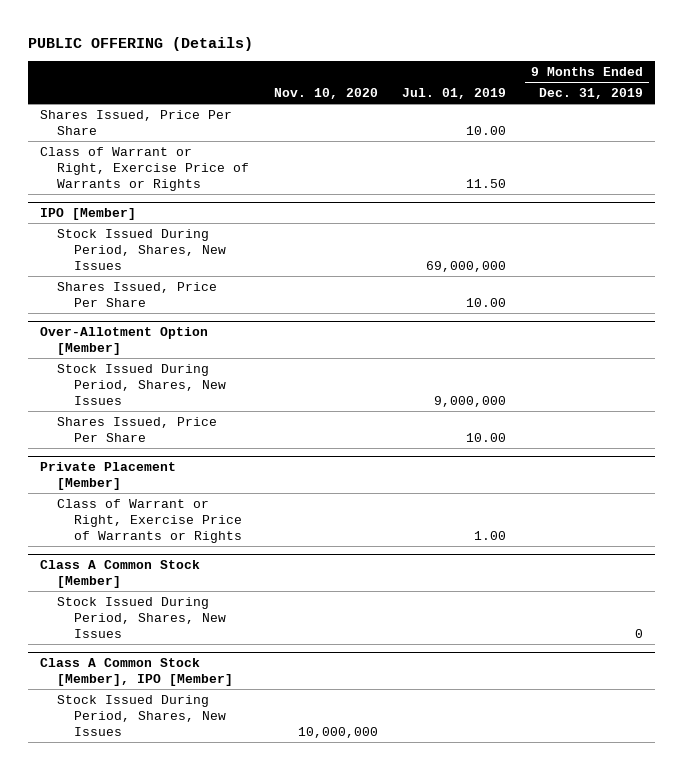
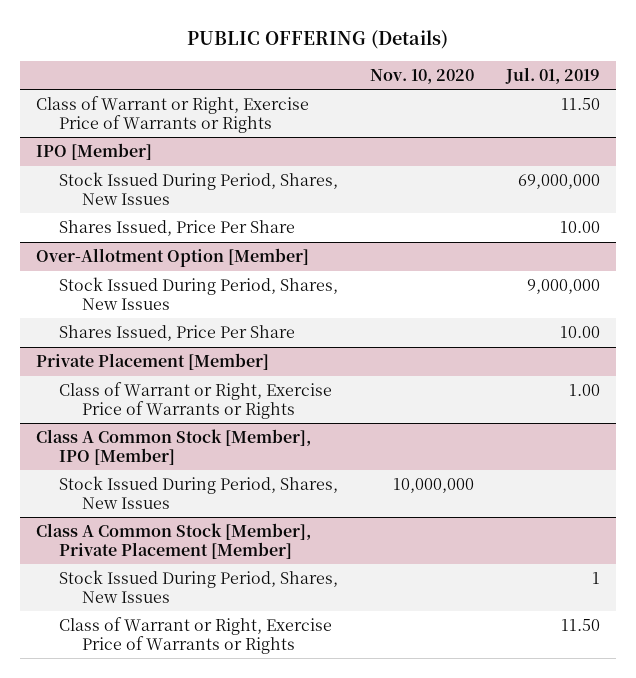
- | Nov. 10, 2020 | Jul. 01, 2019 | 9 Months Ended Dec. 31, 2019
+ | Nov. 10, 2020 | Jul. 01, 2019
- Shares Issued, Price Per Share | | 10.00 |
- Class A Common Stock [Member]
- Stock Issued During Period, Shares, New Issues | | | 0
+ Class A Common Stock [Member], Private Placement [Member]
+ Stock Issued During Period, Shares, New Issues | | 1
+ Class of Warrant or Right, Exercise Price of Warrants or Rights | | 11.50

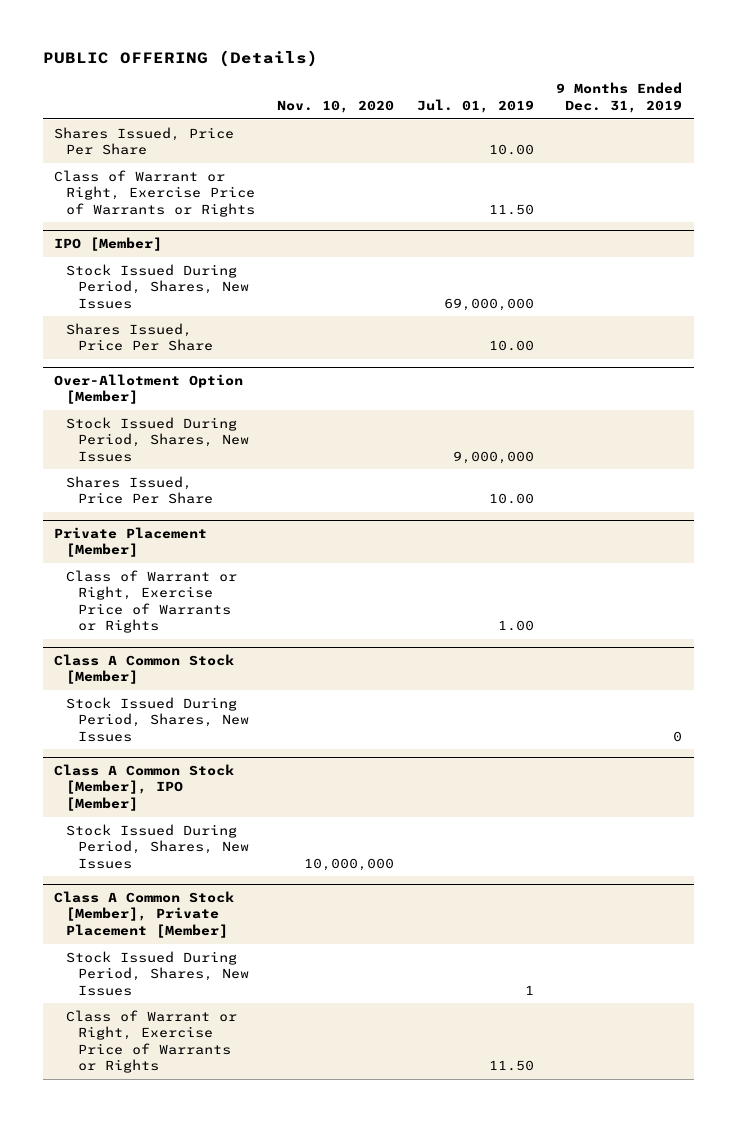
- | Nov. 10, 2020 | Jul. 01, 2019
+ | Nov. 10, 2020 | Jul. 01, 2019 | 9 Months Ended Dec. 31, 2019
+ Shares Issued, Price Per Share | | 10.00 |
+ Class A Common Stock [Member]
+ Stock Issued During Period, Shares, New Issues | | | 0

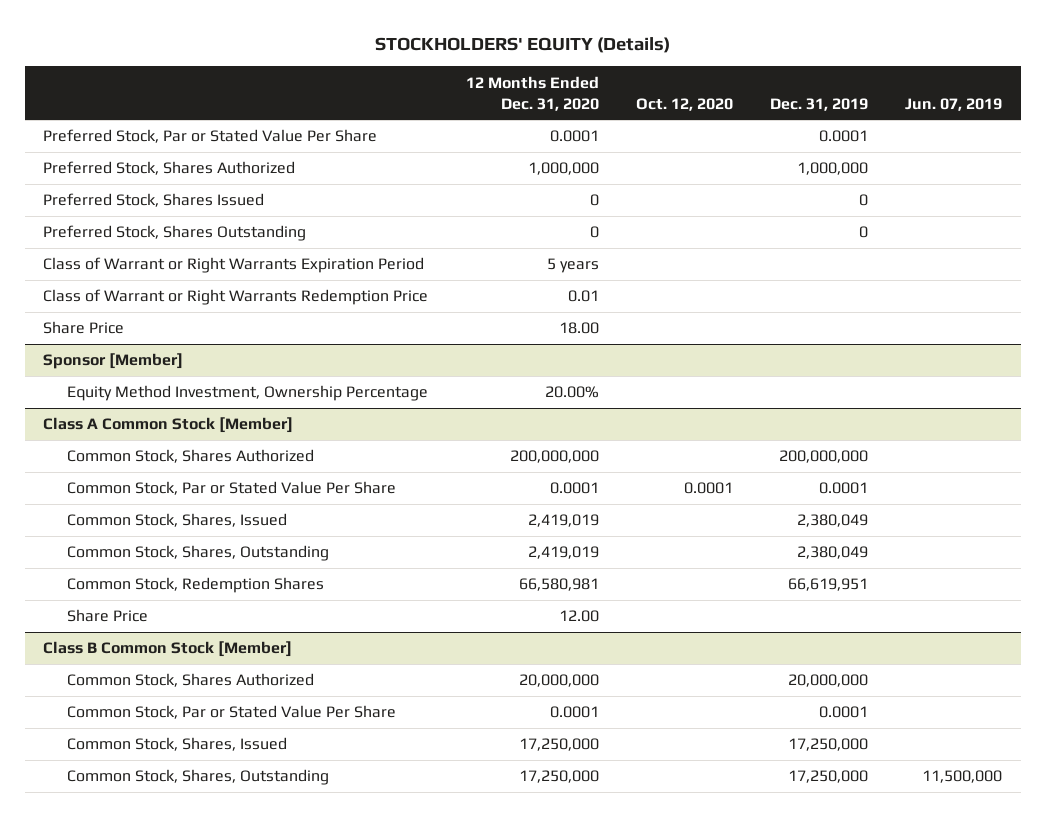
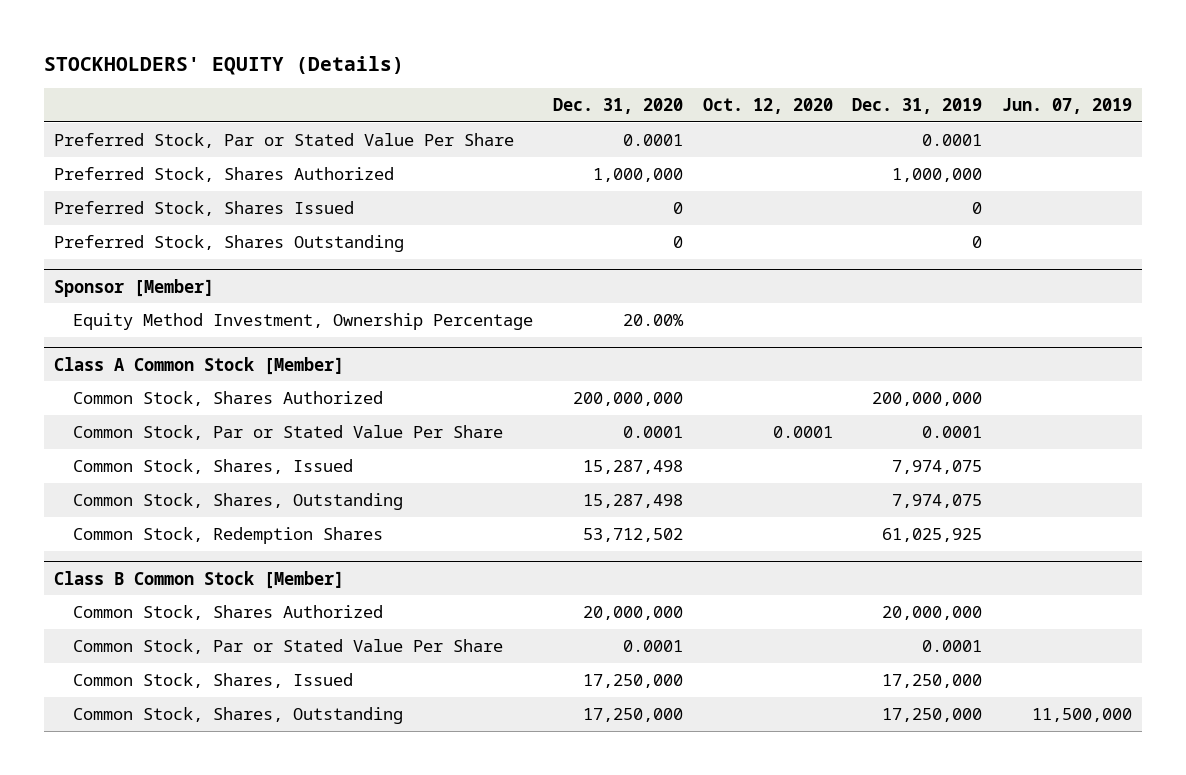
- | 12 Months Ended Dec. 31, 2020 | Oct. 12, 2020 | Dec. 31, 2019 | Jun. 07, 2019
+ | Dec. 31, 2020 | Oct. 12, 2020 | Dec. 31, 2019 | Jun. 07, 2019
- Class of Warrant or Right Warrants Expiration Period | 5 years | | |
- Class of Warrant or Right Warrants Redemption Price | 0.01 | | |
- Share Price | 18.00 | | |
@ Class A Common Stock [Member]
- Common Stock, Shares, Issued | 2,419,019 | | 2,380,049 |
- Common Stock, Shares, Outstanding | 2,419,019 | | 2,380,049 |
- Common Stock, Redemption Shares | 66,580,981 | | 66,619,951 |
- Share Price | 12.00 | | |
+ Common Stock, Shares, Issued | 15,287,498 | | 7,974,075 |
+ Common Stock, Shares, Outstanding | 15,287,498 | | 7,974,075 |
+ Common Stock, Redemption Shares | 53,712,502 | | 61,025,925 |

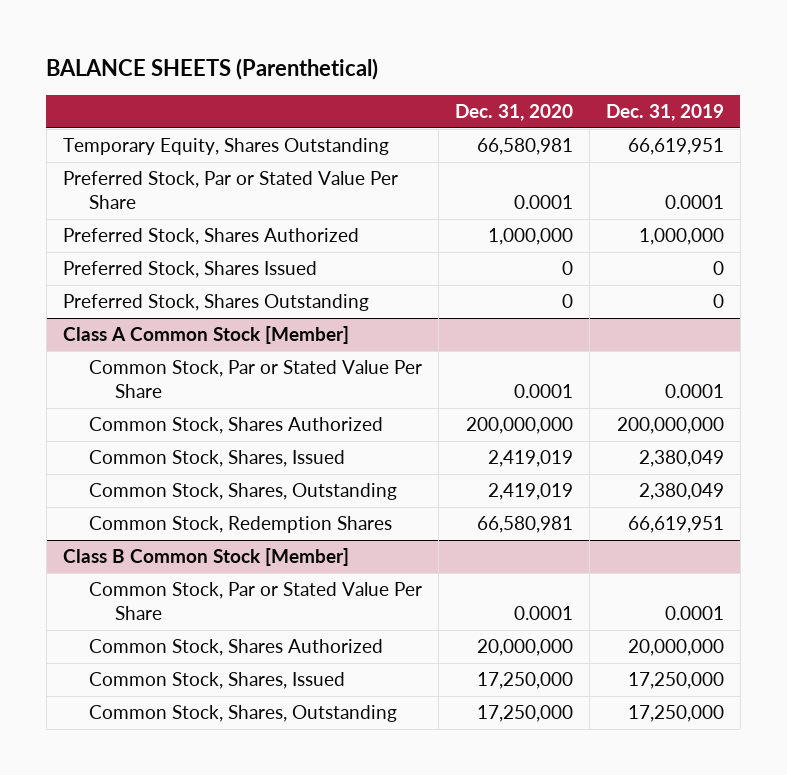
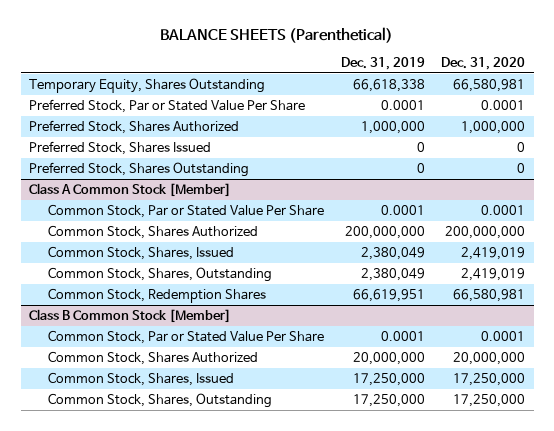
- | Dec. 31, 2020 | Dec. 31, 2019
+ | Dec. 31, 2019 | Dec. 31, 2020
- Temporary Equity, Shares Outstanding | 66,580,981 | 66,619,951
+ Temporary Equity, Shares Outstanding | 66,618,338 | 66,580,981

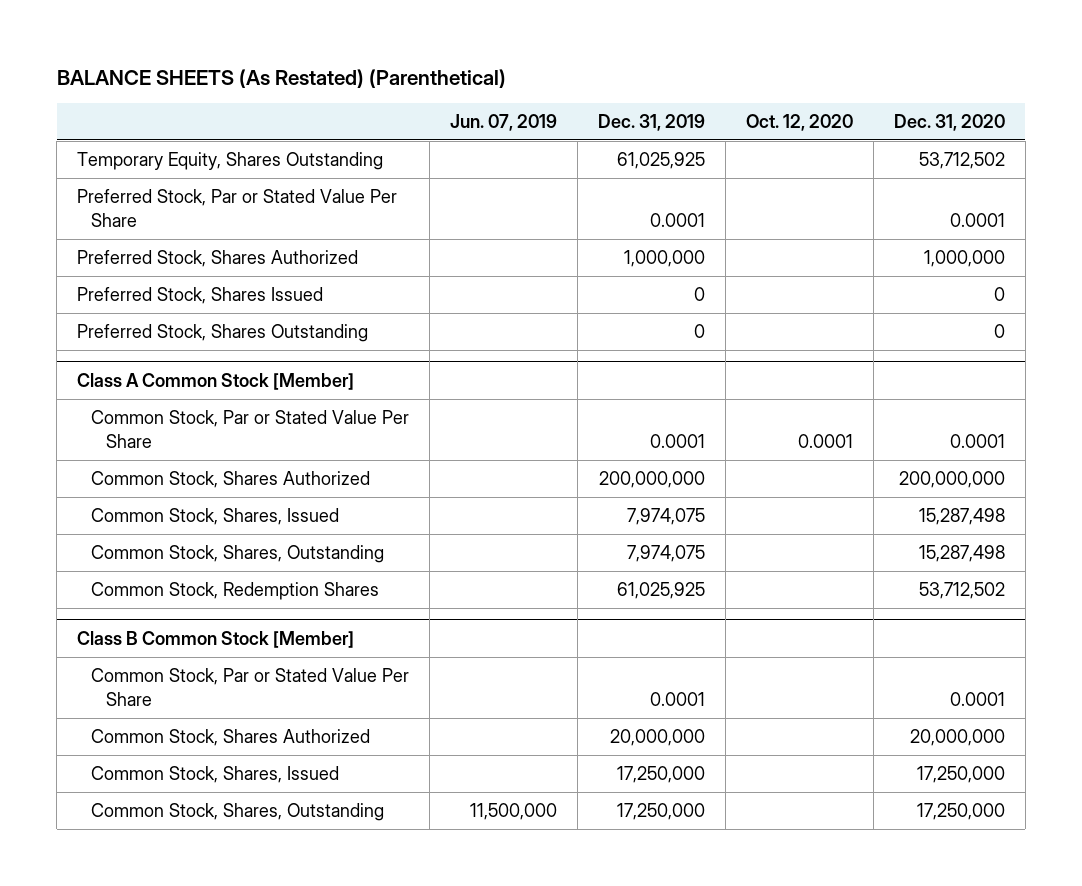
- BALANCE SHEETS (Parenthetical)
+ BALANCE SHEETS (As Restated) (Parenthetical)
- | Dec. 31, 2019 | Dec. 31, 2020
+ | Jun. 07, 2019 | Dec. 31, 2019 | Oct. 12, 2020 | Dec. 31, 2020
- Temporary Equity, Shares Outstanding | 66,618,338 | 66,580,981
+ Temporary Equity, Shares Outstanding | | 61,025,925 | | 53,712,502
@ Class A Common Stock [Member]
- Common Stock, Shares, Issued | 2,380,049 | 2,419,019
- Common Stock, Shares, Outstanding | 2,380,049 | 2,419,019
- Common Stock, Redemption Shares | 66,619,951 | 66,580,981
+ Common Stock, Shares, Issued | | 7,974,075 | | 15,287,498
+ Common Stock, Shares, Outstanding | | 7,974,075 | | 15,287,498
+ Common Stock, Redemption Shares | | 61,025,925 | | 53,712,502

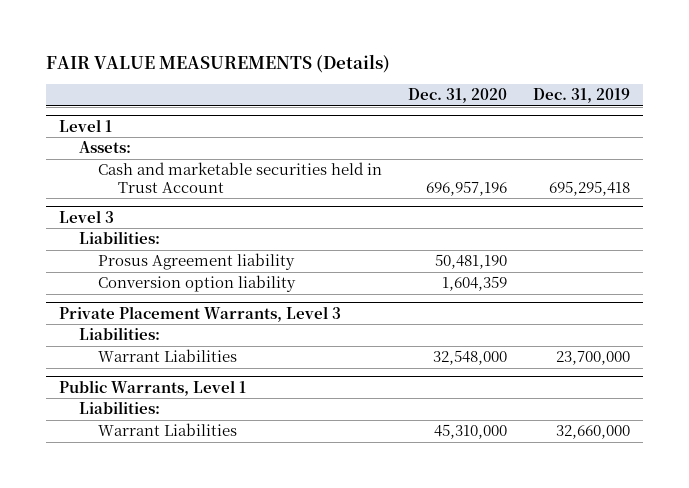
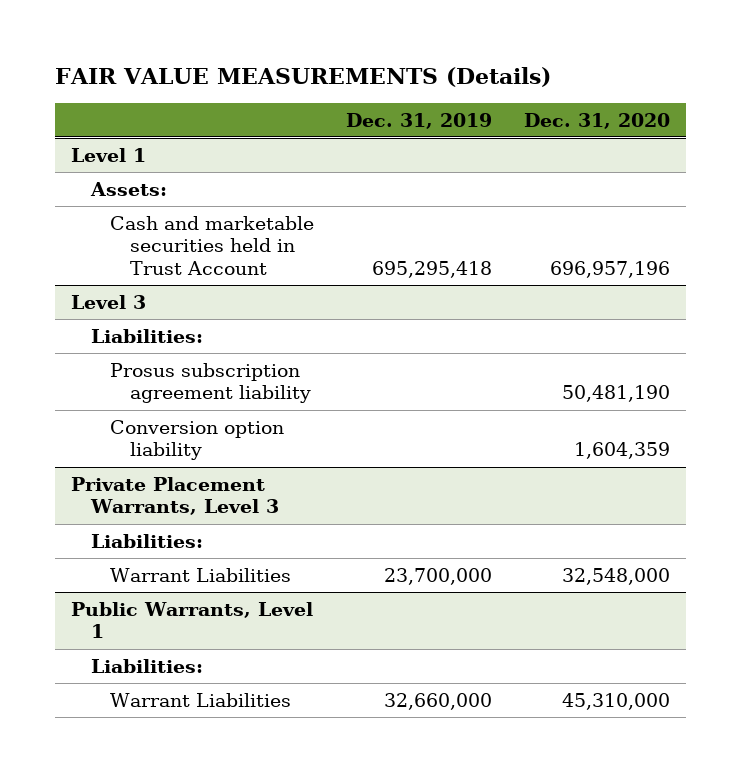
- | Dec. 31, 2020 | Dec. 31, 2019
+ | Dec. 31, 2019 | Dec. 31, 2020
@ Level 3
- Prosus Agreement liability | 50,481,190 |
+ Prosus subscription agreement liability | | 50,481,190

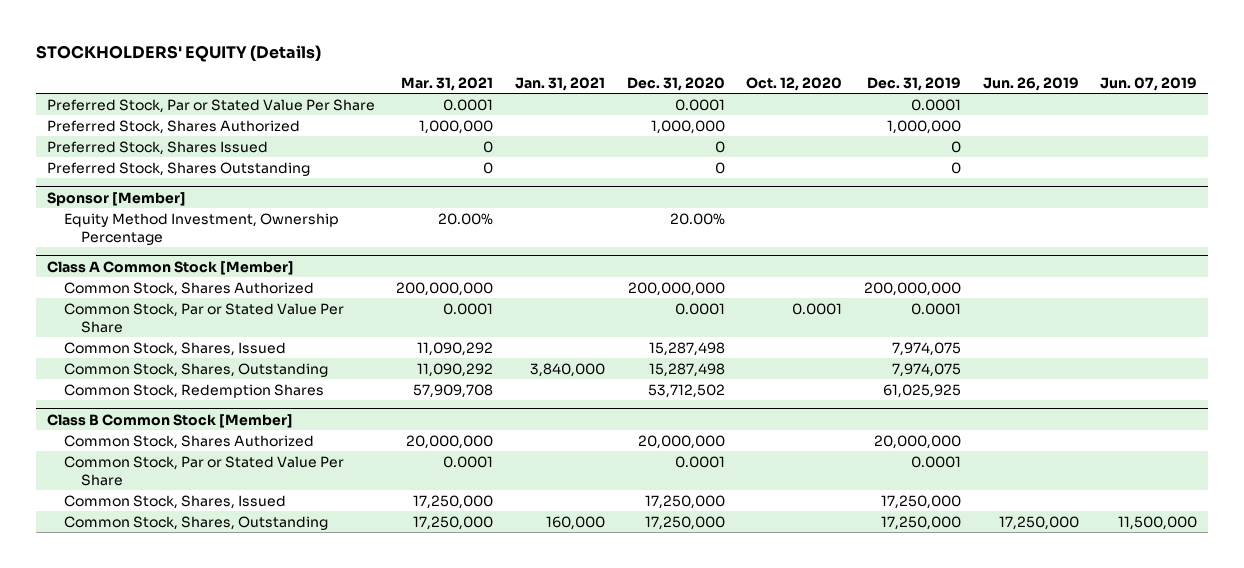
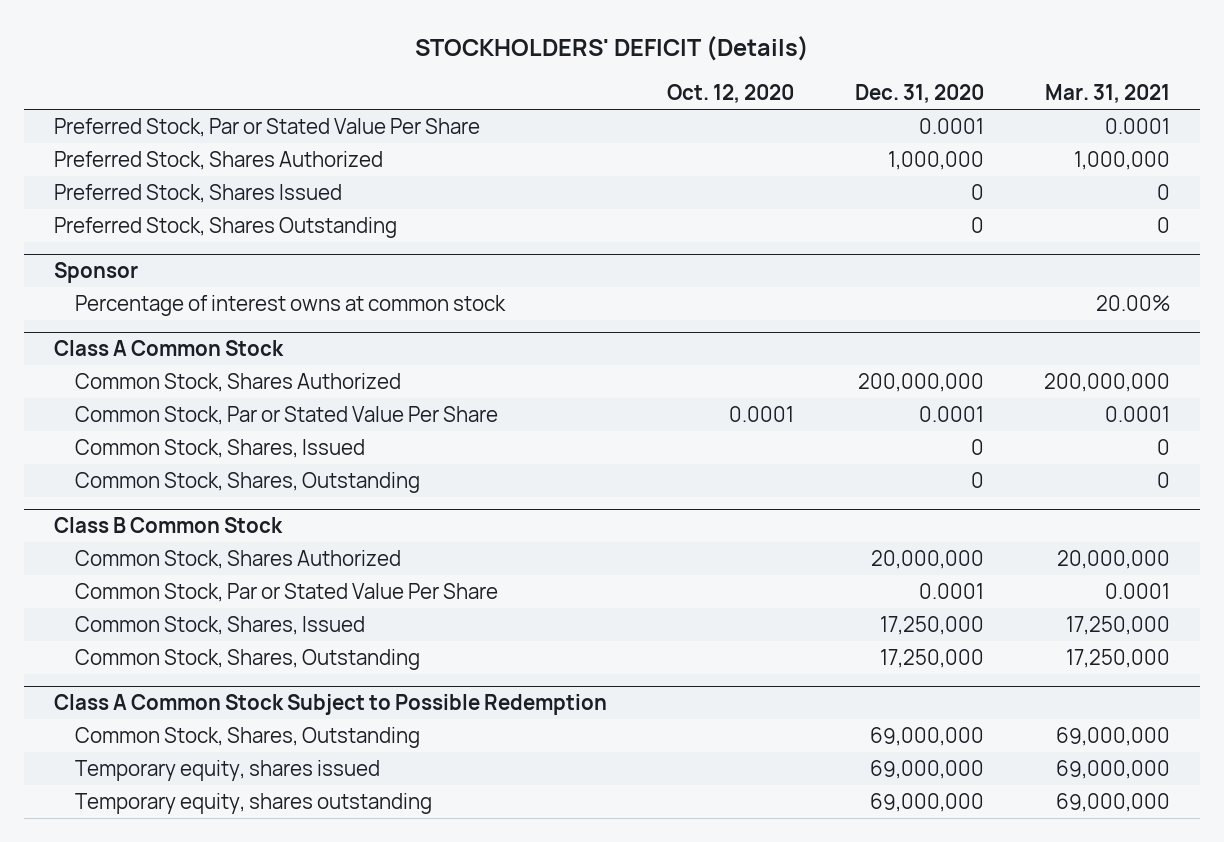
- STOCKHOLDERS' EQUITY (Details)
+ STOCKHOLDERS' DEFICIT (Details)
- | Mar. 31, 2021 | Jan. 31, 2021 | Dec. 31, 2020 | Oct. 12, 2020 | Dec. 31, 2019 | Jun. 26, 2019 | Jun. 07, 2019
+ | Oct. 12, 2020 | Dec. 31, 2020 | Mar. 31, 2021
- Sponsor [Member]
- Equity Method Investment, Ownership Percentage | 20.00% | | 20.00% | | | |
- Class A Common Stock [Member]
+ Sponsor
+ Percentage of interest owns at common stock | | | 20.00%
+ Class A Common Stock
- Common Stock, Shares, Issued | 11,090,292 | | 15,287,498 | | 7,974,075 | |
- Common Stock, Shares, Outstanding | 11,090,292 | 3,840,000 | 15,287,498 | | 7,974,075 | |
- Common Stock, Redemption Shares | 57,909,708 | | 53,712,502 | | 61,025,925 | |
- Class B Common Stock [Member]
+ Common Stock, Shares, Issued | | 0 | 0
+ Common Stock, Shares, Outstanding | | 0 | 0
+ Class B Common Stock
+ Class A Common Stock Subject to Possible Redemption
+ Common Stock, Shares, Outstanding | | 69,000,000 | 69,000,000
+ Temporary equity, shares issued | | 69,000,000 | 69,000,000
+ Temporary equity, shares outstanding | | 69,000,000 | 69,000,000

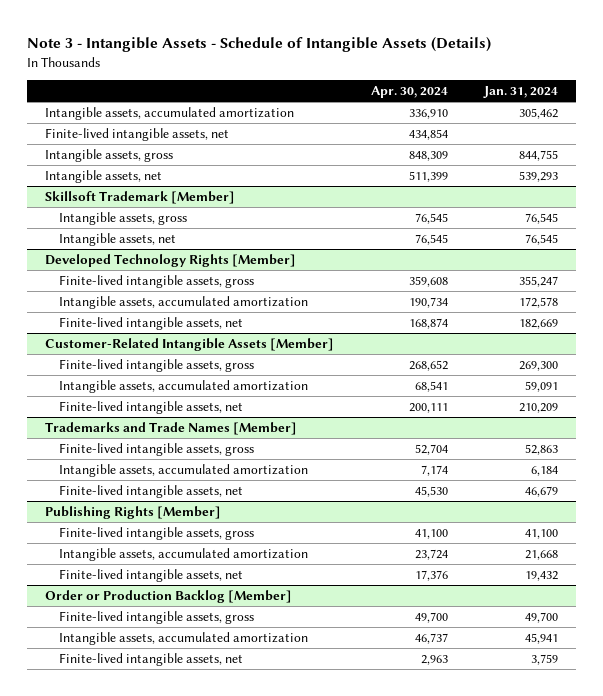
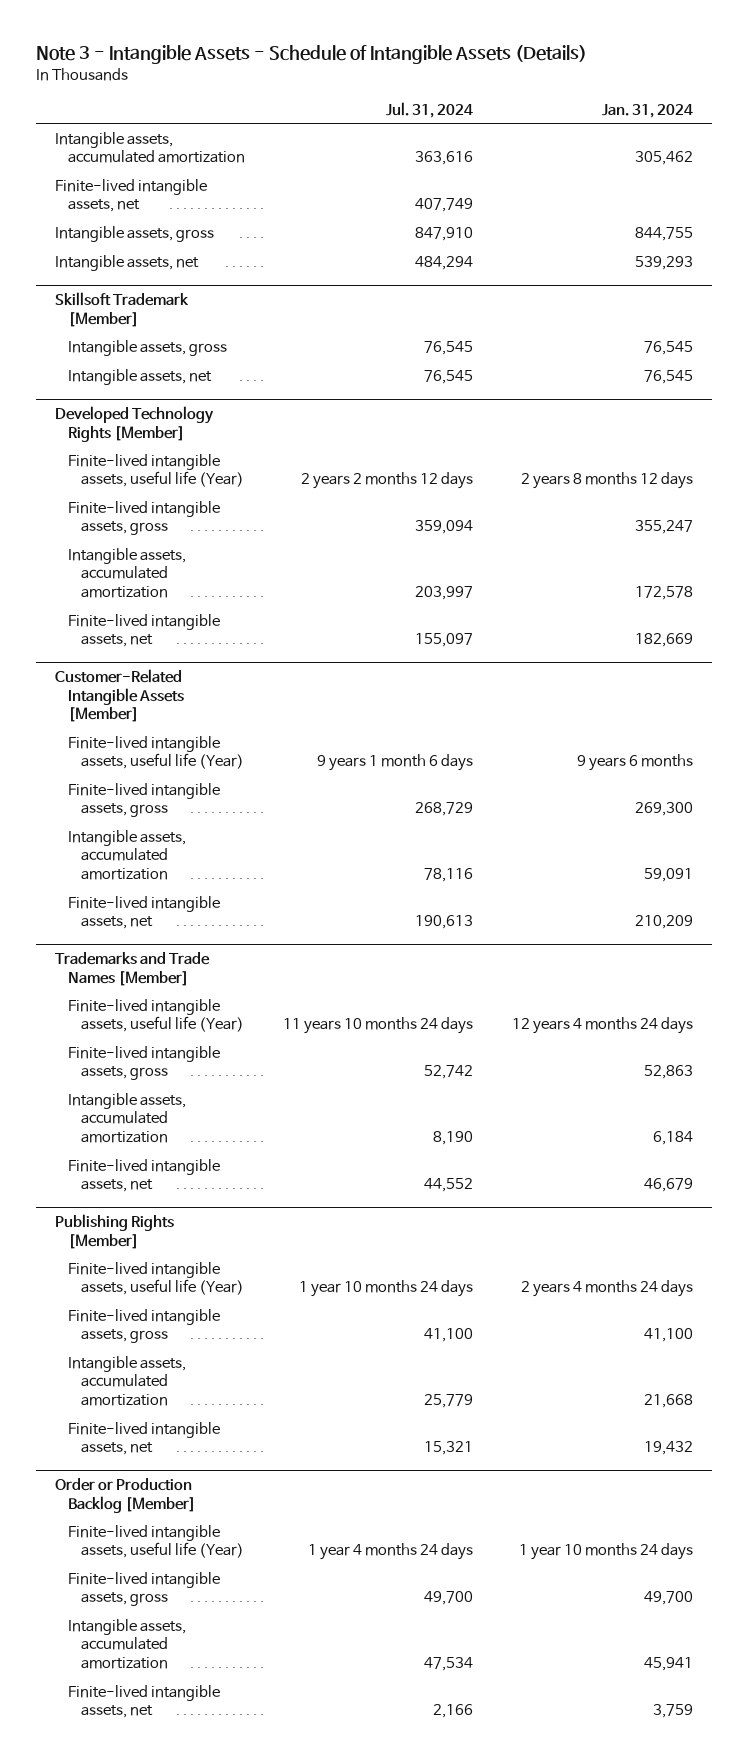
- | Apr. 30, 2024 | Jan. 31, 2024
+ | Jul. 31, 2024 | Jan. 31, 2024
@ Developed Technology Rights [Member]
+ Finite-lived intangible assets, useful life (Year) | 2 years 2 months 12 days | 2 years 8 months 12 days
@ Customer-Related Intangible Assets [Member]
+ Finite-lived intangible assets, useful life (Year) | 9 years 1 month 6 days | 9 years 6 months
@ Trademarks and Trade Names [Member]
+ Finite-lived intangible assets, useful life (Year) | 11 years 10 months 24 days | 12 years 4 months 24 days
@ Publishing Rights [Member]
+ Finite-lived intangible assets, useful life (Year) | 1 year 10 months 24 days | 2 years 4 months 24 days
@ Order or Production Backlog [Member]
+ Finite-lived intangible assets, useful life (Year) | 1 year 4 months 24 days | 1 year 10 months 24 days

